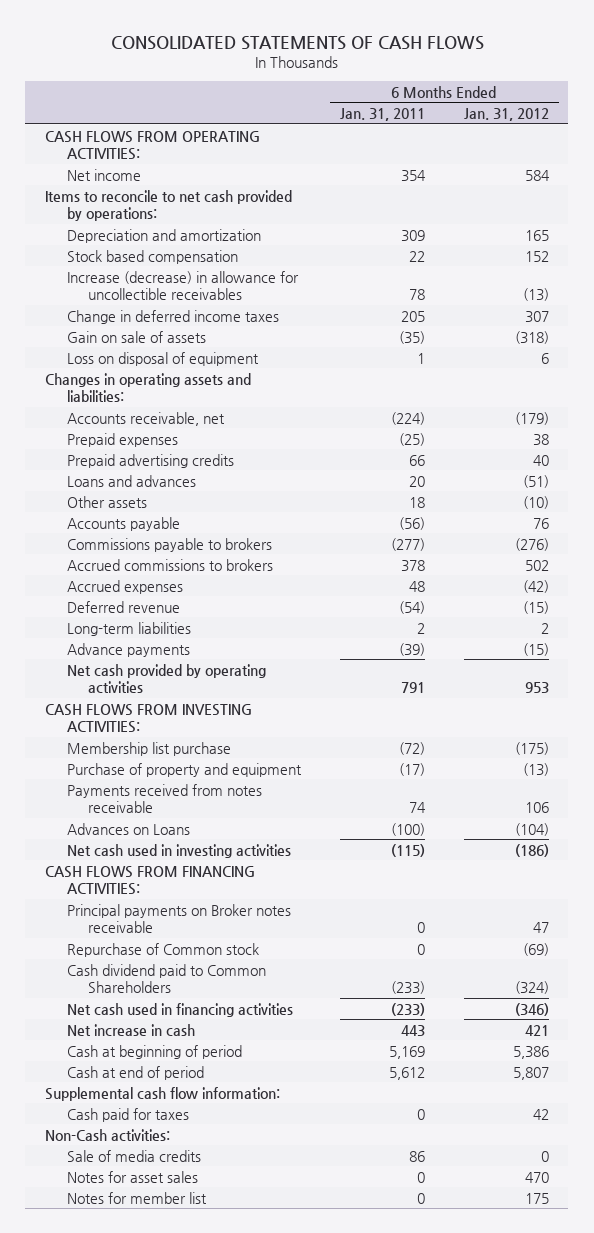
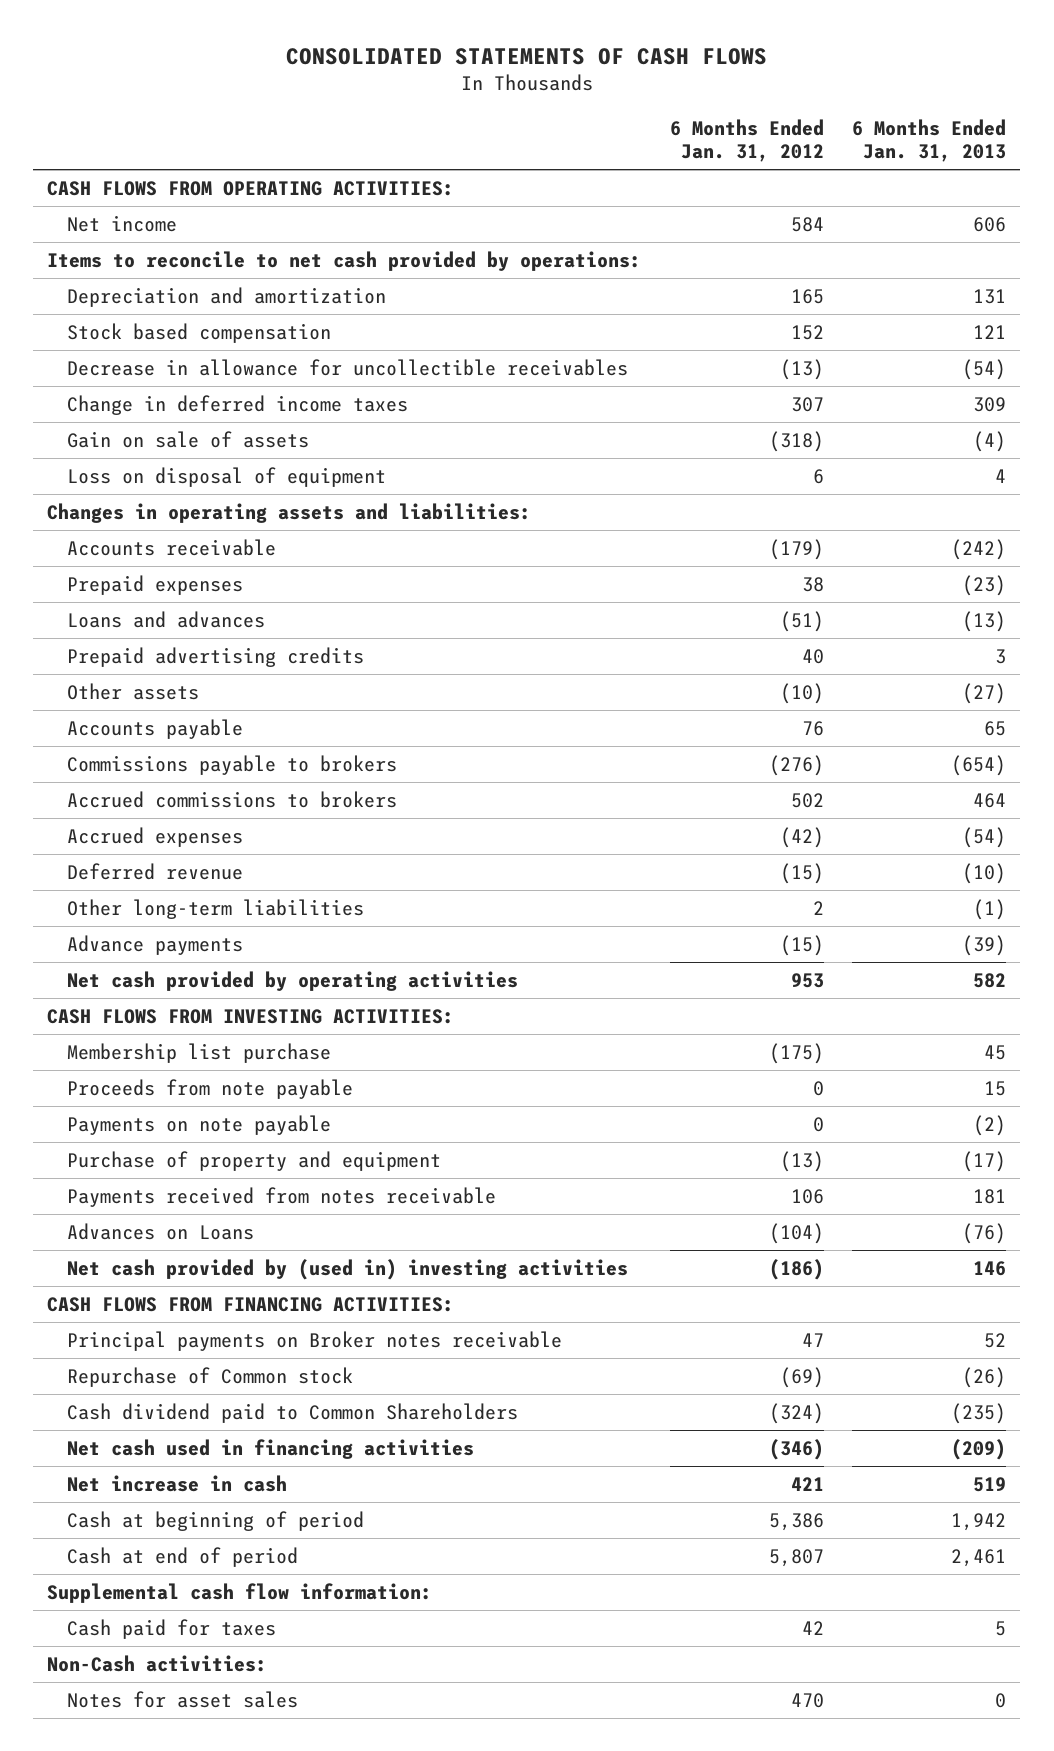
- | 6 Months Ended Jan. 31, 2011 | 6 Months Ended Jan. 31, 2012
+ | 6 Months Ended Jan. 31, 2012 | 6 Months Ended Jan. 31, 2013
- Increase (decrease) in allowance for uncollectible receivables | 78 | (13)
+ Decrease in allowance for uncollectible receivables | (13) | (54)
- Accounts receivable, net | (224) | (179)
+ Accounts receivable | (179) | (242)
moved down: Prepaid advertising credits | 40 | 3
- Long-term liabilities | 2 | 2
+ Other long-term liabilities | 2 | (1)
+ Proceeds from note payable | 0 | 15
+ Payments on note payable | 0 | (2)
- Net cash used in investing activities | (115) | (186)
+ Net cash provided by (used in) investing activities | (186) | 146
- Sale of media credits | 86 | 0
- Notes for member list | 0 | 175

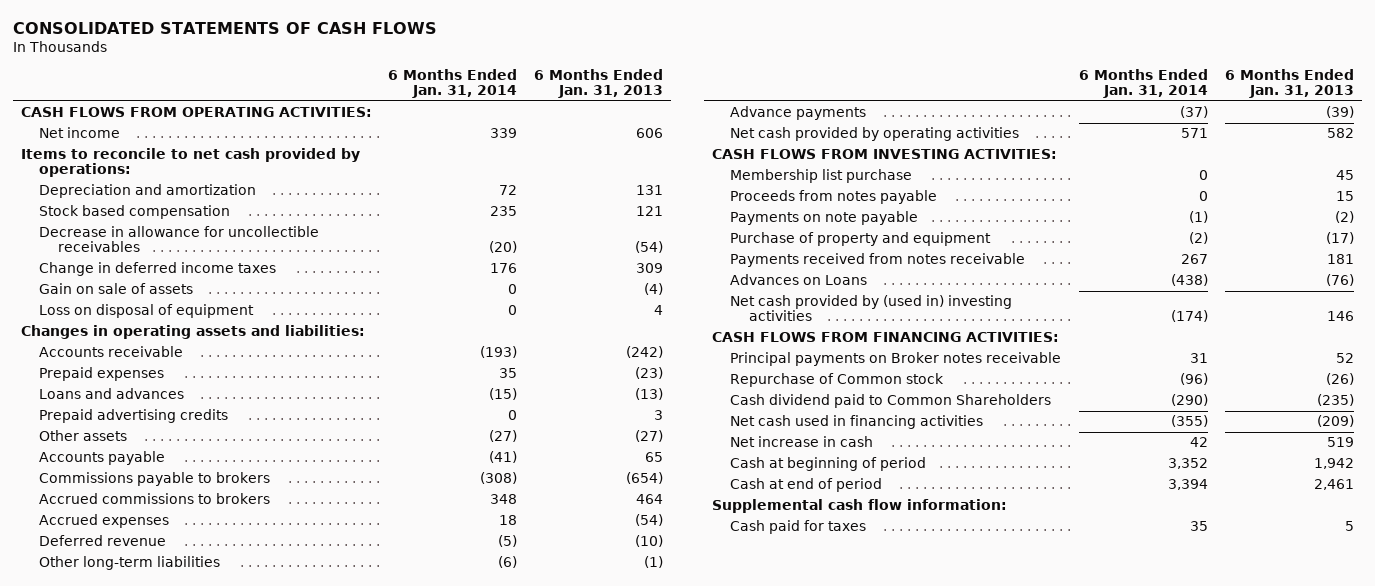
- | 6 Months Ended Jan. 31, 2012 | 6 Months Ended Jan. 31, 2013
+ | 6 Months Ended Jan. 31, 2014 | 6 Months Ended Jan. 31, 2013
- Proceeds from note payable | 0 | 15
+ Proceeds from notes payable | 0 | 15
- Non-Cash activities:
- Notes for asset sales | 470 | 0

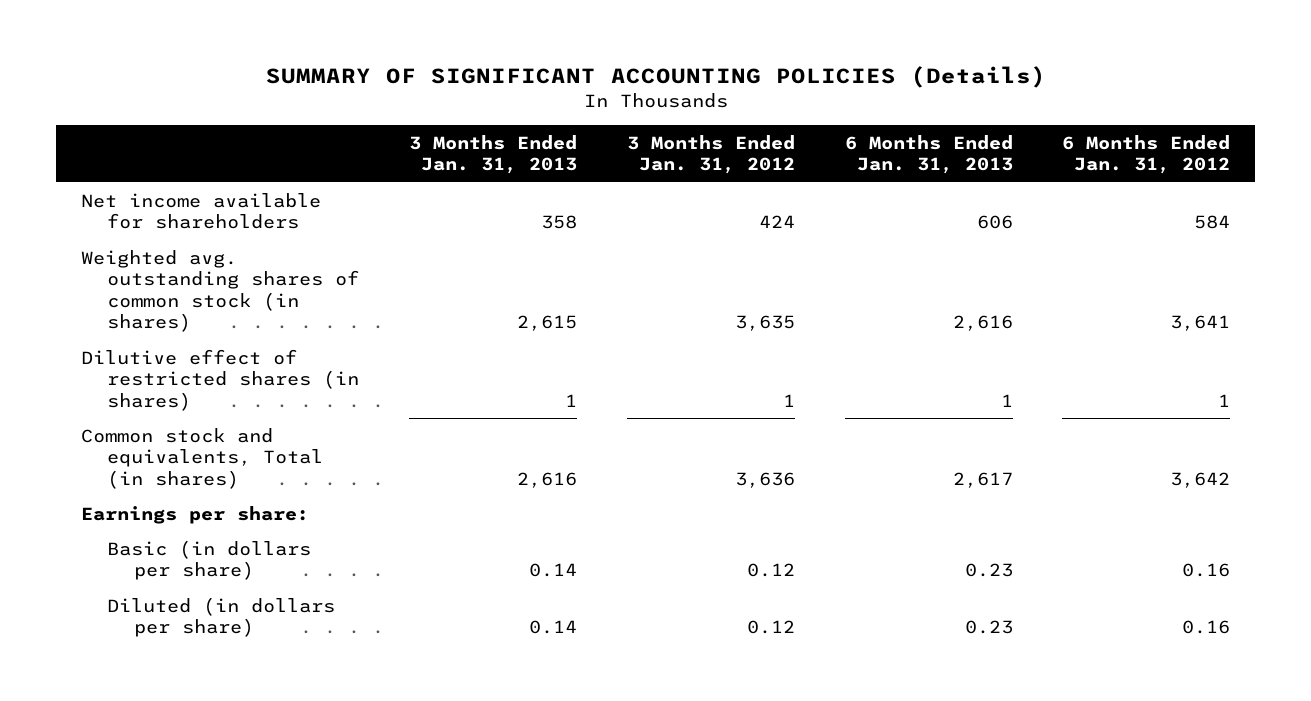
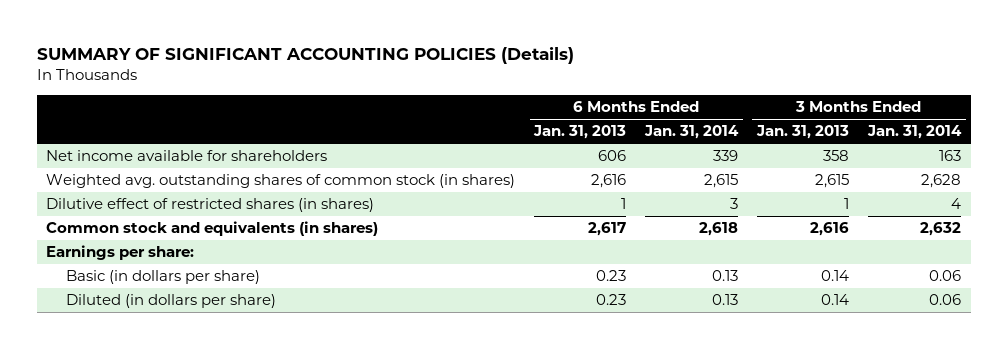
- | 3 Months Ended Jan. 31, 2013 | 3 Months Ended Jan. 31, 2012 | 6 Months Ended Jan. 31, 2013 | 6 Months Ended Jan. 31, 2012
+ | 6 Months Ended Jan. 31, 2013 | 6 Months Ended Jan. 31, 2014 | 3 Months Ended Jan. 31, 2013 | 3 Months Ended Jan. 31, 2014
- Common stock and equivalents, Total (in shares) | 2,616 | 3,636 | 2,617 | 3,642
+ Common stock and equivalents (in shares) | 2,617 | 2,618 | 2,616 | 2,632

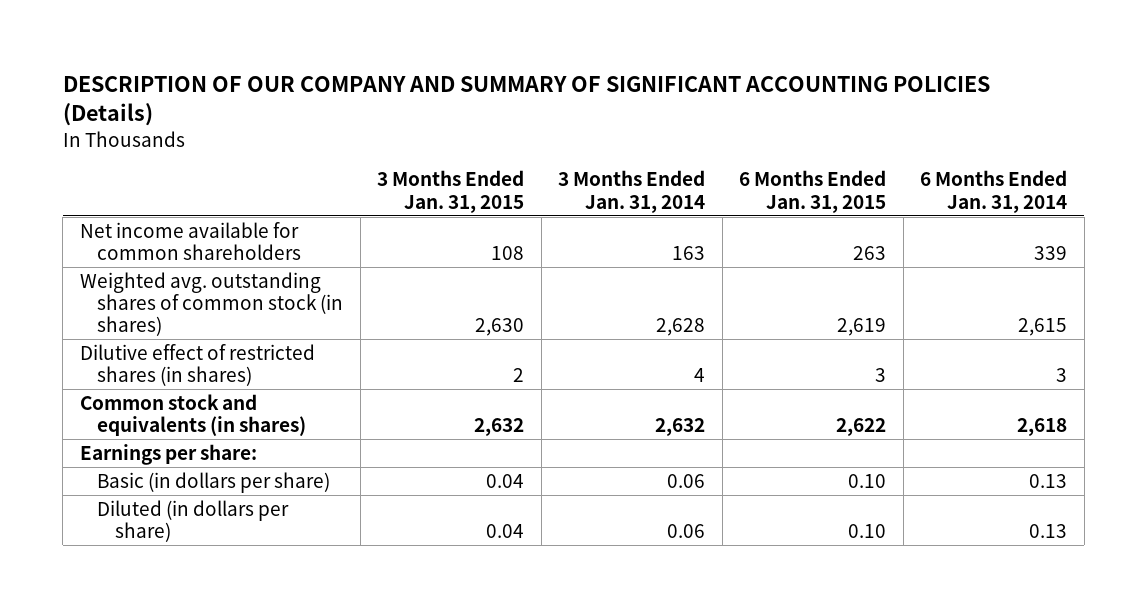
- SUMMARY OF SIGNIFICANT ACCOUNTING POLICIES (Details)
+ DESCRIPTION OF OUR COMPANY AND SUMMARY OF SIGNIFICANT ACCOUNTING POLICIES (Details)
- | 6 Months Ended Jan. 31, 2013 | 6 Months Ended Jan. 31, 2014 | 3 Months Ended Jan. 31, 2013 | 3 Months Ended Jan. 31, 2014
+ | 3 Months Ended Jan. 31, 2015 | 3 Months Ended Jan. 31, 2014 | 6 Months Ended Jan. 31, 2015 | 6 Months Ended Jan. 31, 2014
- Net income available for shareholders | 606 | 339 | 358 | 163
+ Net income available for common shareholders | 108 | 163 | 263 | 339

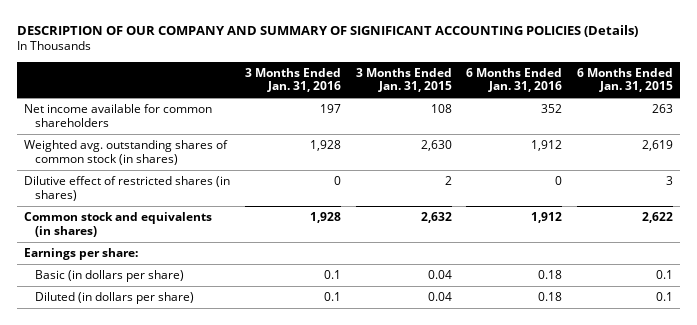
- | 3 Months Ended Jan. 31, 2015 | 3 Months Ended Jan. 31, 2014 | 6 Months Ended Jan. 31, 2015 | 6 Months Ended Jan. 31, 2014
+ | 3 Months Ended Jan. 31, 2016 | 3 Months Ended Jan. 31, 2015 | 6 Months Ended Jan. 31, 2016 | 6 Months Ended Jan. 31, 2015
- Basic (in dollars per share) | 0.04 | 0.06 | 0.10 | 0.13
- Diluted (in dollars per share) | 0.04 | 0.06 | 0.10 | 0.13
+ Basic (in dollars per share) | 0.1 | 0.04 | 0.18 | 0.1
+ Diluted (in dollars per share) | 0.1 | 0.04 | 0.18 | 0.1

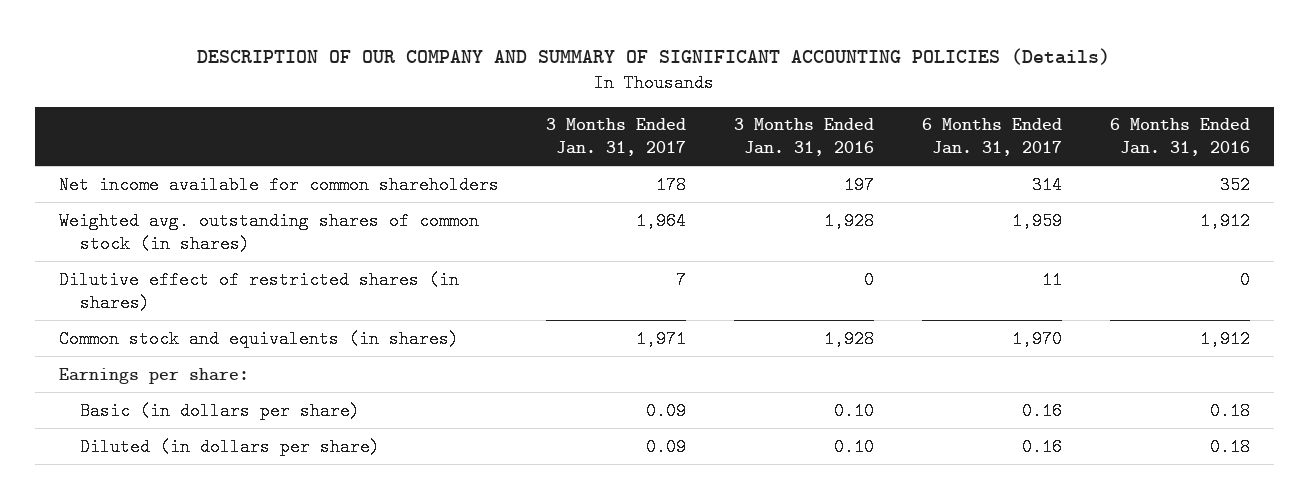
- | 3 Months Ended Jan. 31, 2016 | 3 Months Ended Jan. 31, 2015 | 6 Months Ended Jan. 31, 2016 | 6 Months Ended Jan. 31, 2015
+ | 3 Months Ended Jan. 31, 2017 | 3 Months Ended Jan. 31, 2016 | 6 Months Ended Jan. 31, 2017 | 6 Months Ended Jan. 31, 2016
- Basic (in dollars per share) | 0.1 | 0.04 | 0.18 | 0.1
- Diluted (in dollars per share) | 0.1 | 0.04 | 0.18 | 0.1
+ Basic (in dollars per share) | 0.09 | 0.10 | 0.16 | 0.18
+ Diluted (in dollars per share) | 0.09 | 0.10 | 0.16 | 0.18

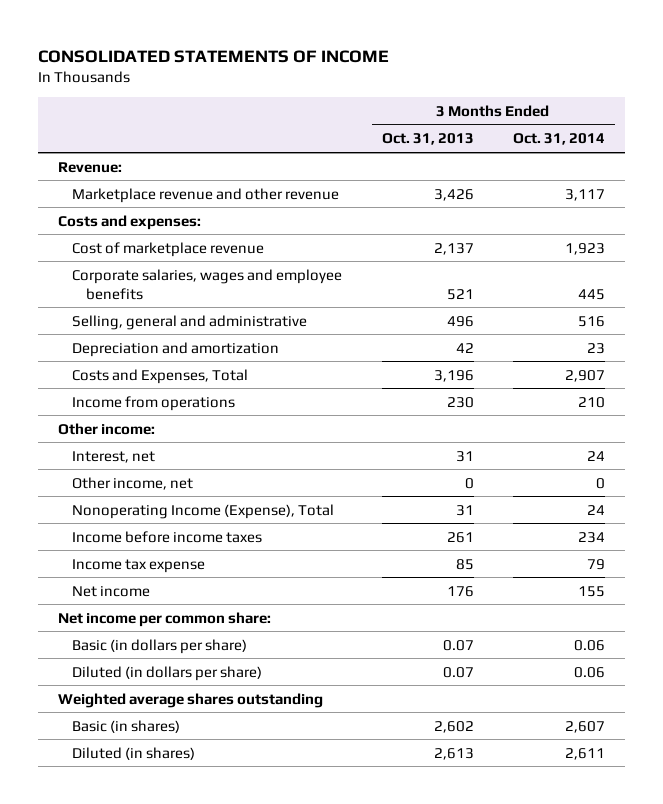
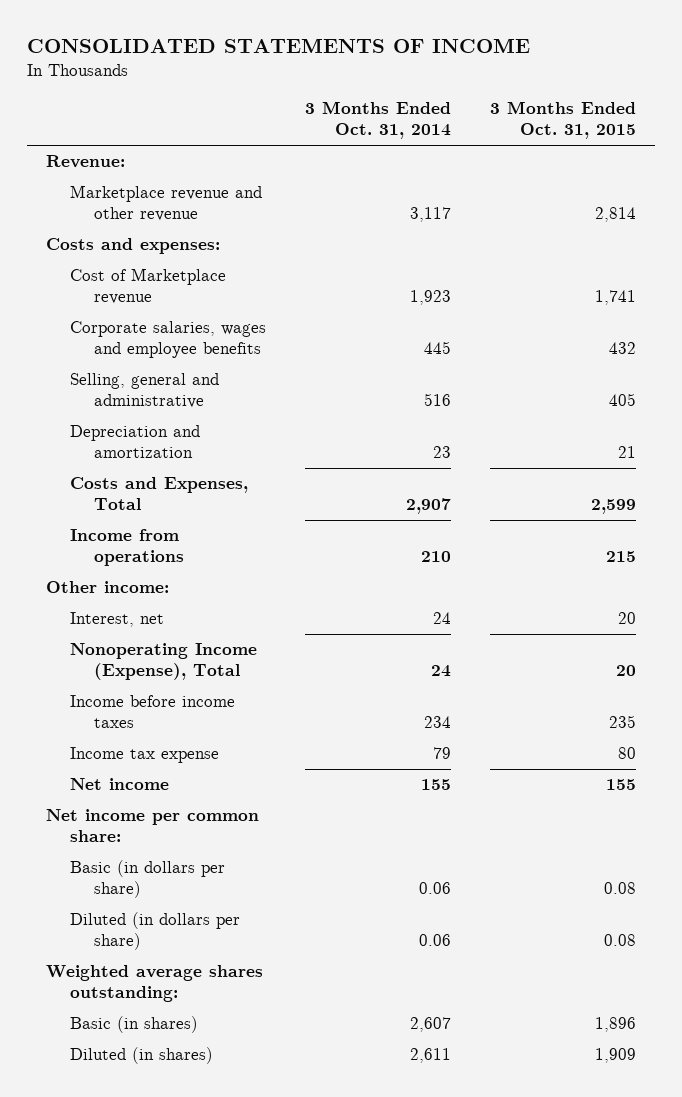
- | 3 Months Ended Oct. 31, 2013 | 3 Months Ended Oct. 31, 2014
+ | 3 Months Ended Oct. 31, 2014 | 3 Months Ended Oct. 31, 2015
- Cost of marketplace revenue | 2,137 | 1,923
+ Cost of Marketplace revenue | 1,923 | 1,741
- Other income, net | 0 | 0
- Weighted average shares outstanding
+ Weighted average shares outstanding:

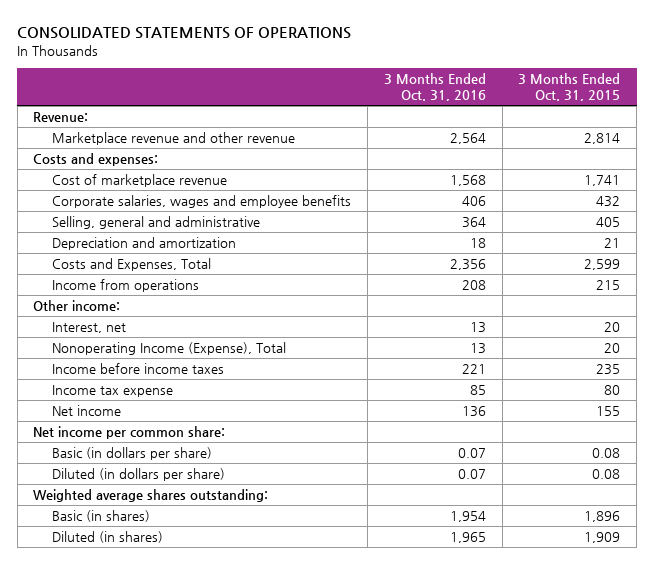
- CONSOLIDATED STATEMENTS OF INCOME
+ CONSOLIDATED STATEMENTS OF OPERATIONS
- | 3 Months Ended Oct. 31, 2014 | 3 Months Ended Oct. 31, 2015
+ | 3 Months Ended Oct. 31, 2016 | 3 Months Ended Oct. 31, 2015
- Cost of Marketplace revenue | 1,923 | 1,741
+ Cost of marketplace revenue | 1,568 | 1,741

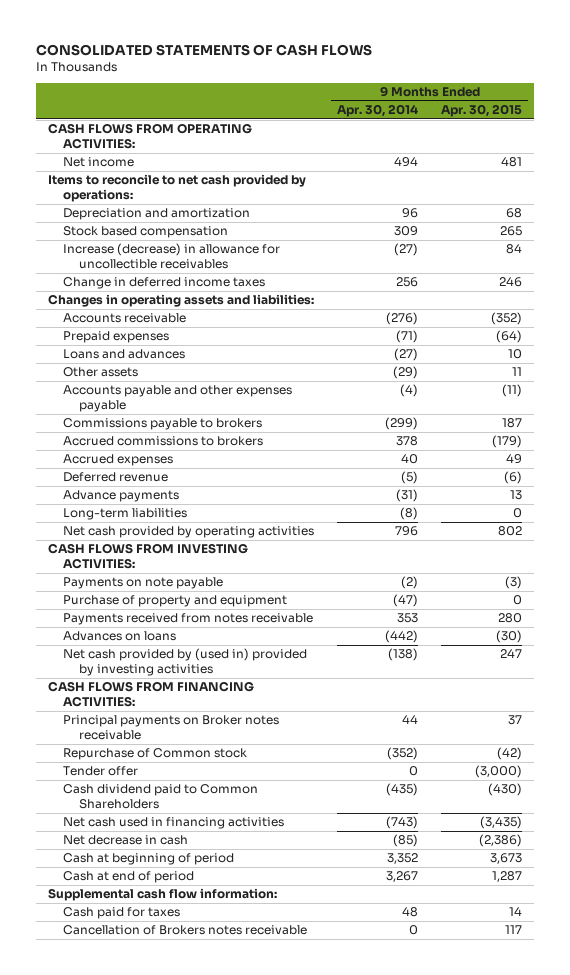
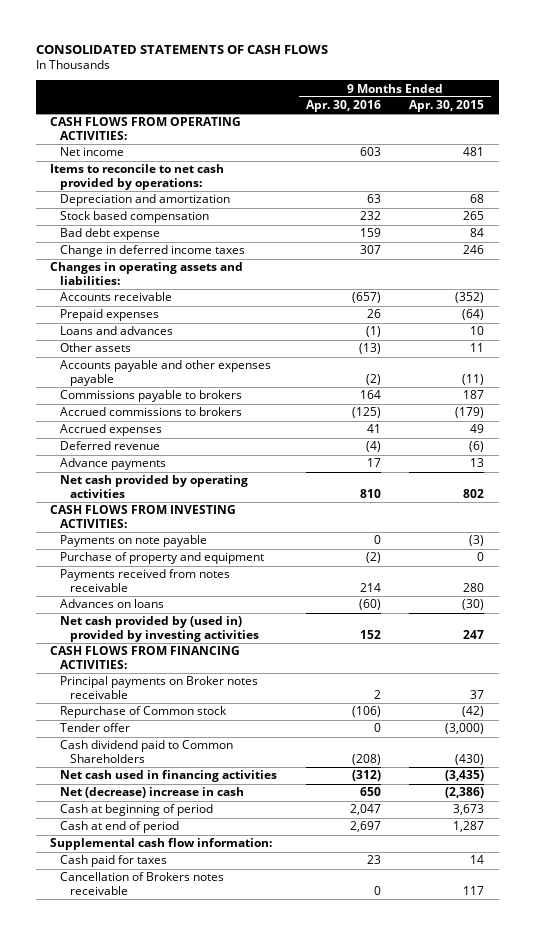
- | 9 Months Ended Apr. 30, 2014 | 9 Months Ended Apr. 30, 2015
+ | 9 Months Ended Apr. 30, 2016 | 9 Months Ended Apr. 30, 2015
- Increase (decrease) in allowance for uncollectible receivables | (27) | 84
+ Bad debt expense | 159 | 84
- Long-term liabilities | (8) | 0
- Net decrease in cash | (85) | (2,386)
+ Net (decrease) increase in cash | 650 | (2,386)

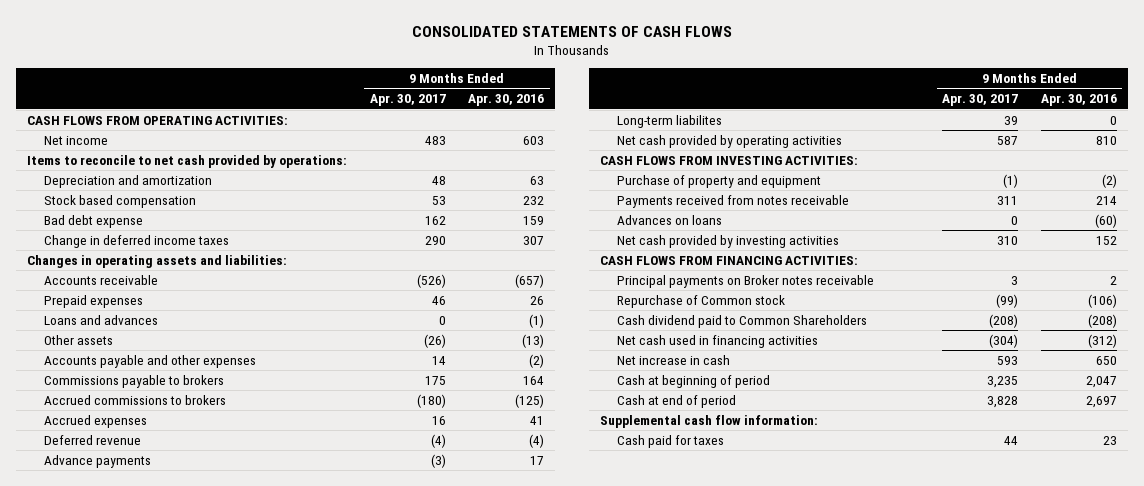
- | 9 Months Ended Apr. 30, 2016 | 9 Months Ended Apr. 30, 2015
+ | 9 Months Ended Apr. 30, 2017 | 9 Months Ended Apr. 30, 2016
- Accounts payable and other expenses payable | (2) | (11)
+ Accounts payable and other expenses | 14 | (2)
+ Long-term liabilites | 39 | 0
- Payments on note payable | 0 | (3)
- Net cash provided by (used in) provided by investing activities | 152 | 247
+ Net cash provided by investing activities | 310 | 152
- Tender offer | 0 | (3,000)
- Net (decrease) increase in cash | 650 | (2,386)
+ Net increase in cash | 593 | 650
- Cancellation of Brokers notes receivable | 0 | 117

